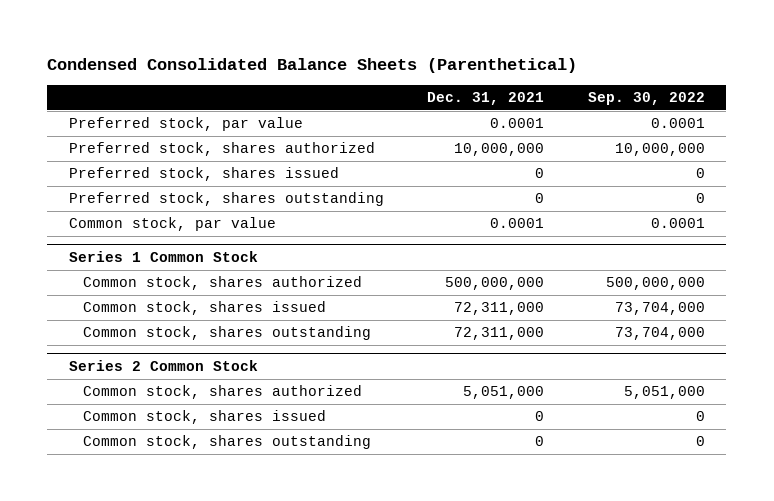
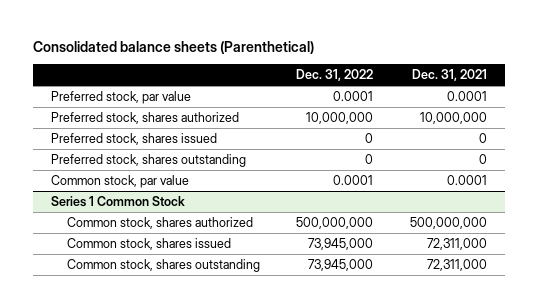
- Condensed Consolidated Balance Sheets (Parenthetical)
+ Consolidated balance sheets (Parenthetical)
- | Dec. 31, 2021 | Sep. 30, 2022
+ | Dec. 31, 2022 | Dec. 31, 2021
- Series 2 Common Stock
- Common stock, shares authorized | 5,051,000 | 5,051,000
- Common stock, shares issued | 0 | 0
- Common stock, shares outstanding | 0 | 0

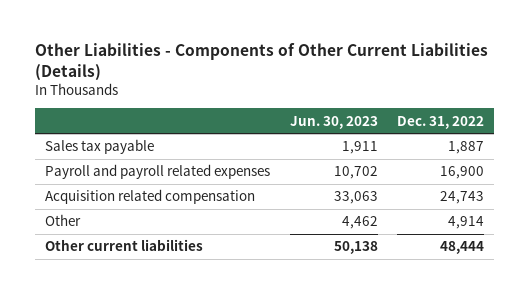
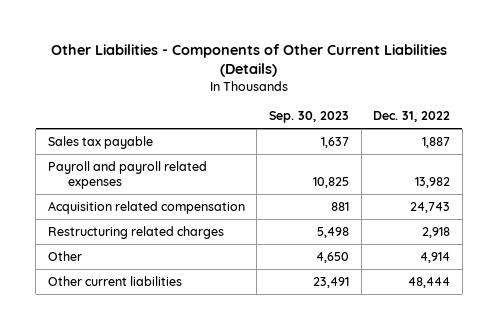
- | Jun. 30, 2023 | Dec. 31, 2022
+ | Sep. 30, 2023 | Dec. 31, 2022
- Payroll and payroll related expenses | 10,702 | 16,900
+ Payroll and payroll related expenses | 10,825 | 13,982
+ Restructuring related charges | 5,498 | 2,918

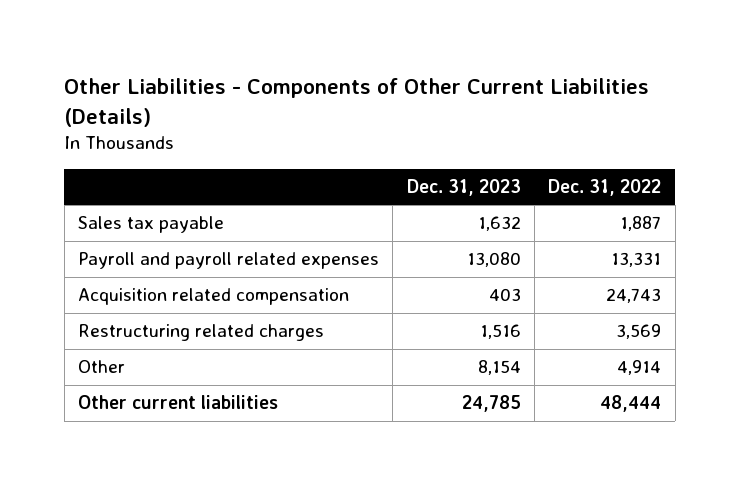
- | Sep. 30, 2023 | Dec. 31, 2022
+ | Dec. 31, 2023 | Dec. 31, 2022
- Payroll and payroll related expenses | 10,825 | 13,982
+ Payroll and payroll related expenses | 13,080 | 13,331
- Restructuring related charges | 5,498 | 2,918
+ Restructuring related charges | 1,516 | 3,569

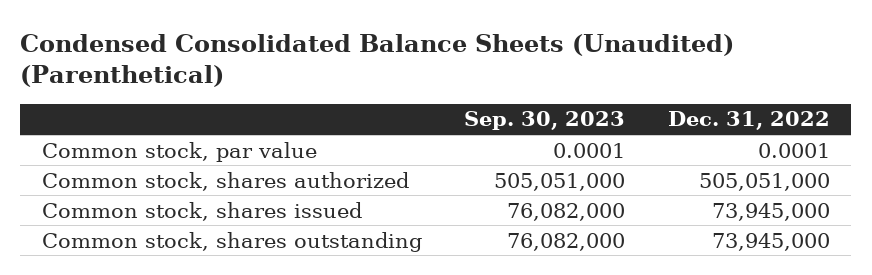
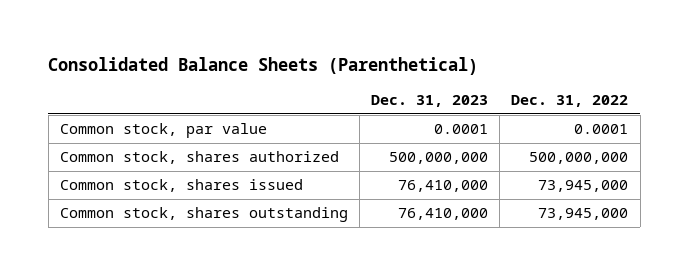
- Condensed Consolidated Balance Sheets (Unaudited) (Parenthetical)
+ Consolidated Balance Sheets (Parenthetical)
- | Sep. 30, 2023 | Dec. 31, 2022
+ | Dec. 31, 2023 | Dec. 31, 2022
- Common stock, shares authorized | 505,051,000 | 505,051,000
+ Common stock, shares authorized | 500,000,000 | 500,000,000

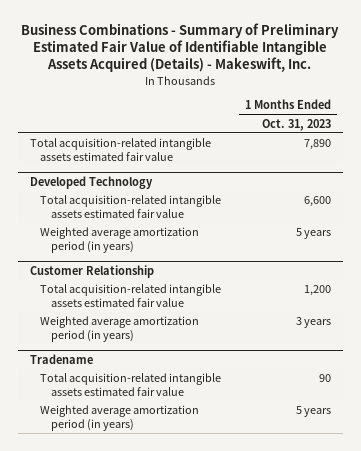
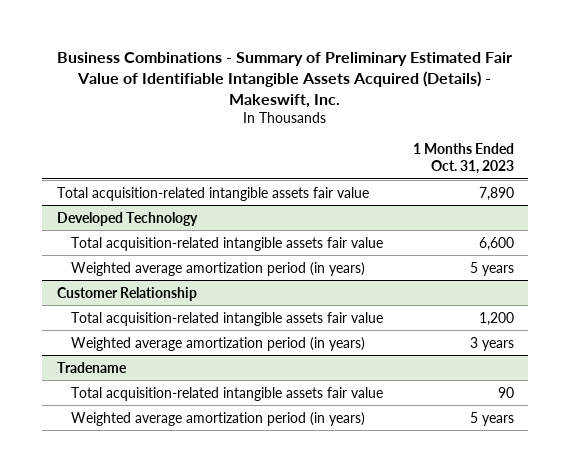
- Total acquisition-related intangible assets estimated fair value | 7,890
+ Total acquisition-related intangible assets fair value | 7,890
@ Developed Technology
- Total acquisition-related intangible assets estimated fair value | 6,600
+ Total acquisition-related intangible assets fair value | 6,600
@ Customer Relationship
- Total acquisition-related intangible assets estimated fair value | 1,200
+ Total acquisition-related intangible assets fair value | 1,200
@ Tradename
- Total acquisition-related intangible assets estimated fair value | 90
+ Total acquisition-related intangible assets fair value | 90

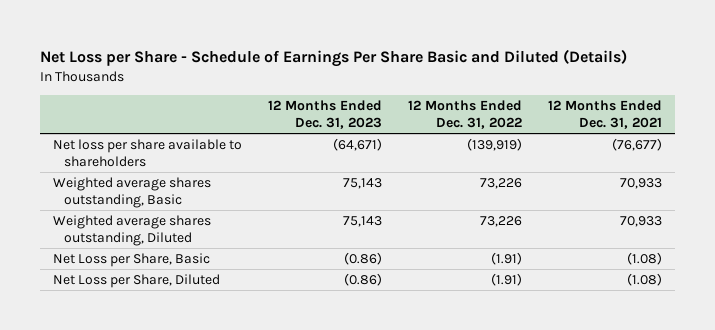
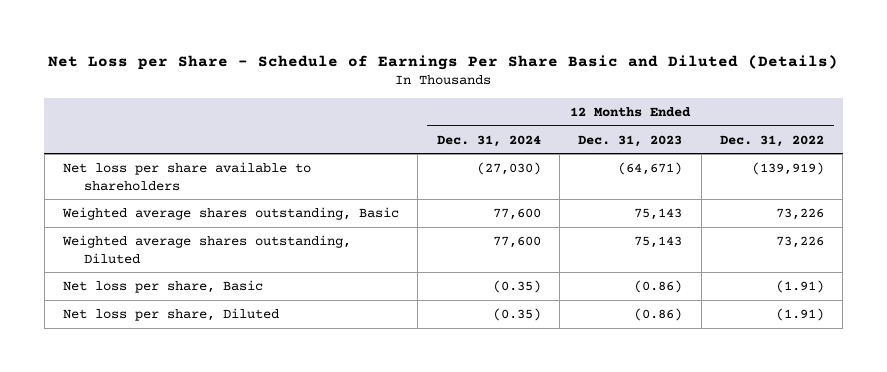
- | 12 Months Ended Dec. 31, 2023 | 12 Months Ended Dec. 31, 2022 | 12 Months Ended Dec. 31, 2021
+ | 12 Months Ended Dec. 31, 2024 | 12 Months Ended Dec. 31, 2023 | 12 Months Ended Dec. 31, 2022
- Net Loss per Share, Basic | (0.86) | (1.91) | (1.08)
- Net Loss per Share, Diluted | (0.86) | (1.91) | (1.08)
+ Net loss per share, Basic | (0.35) | (0.86) | (1.91)
+ Net loss per share, Diluted | (0.35) | (0.86) | (1.91)

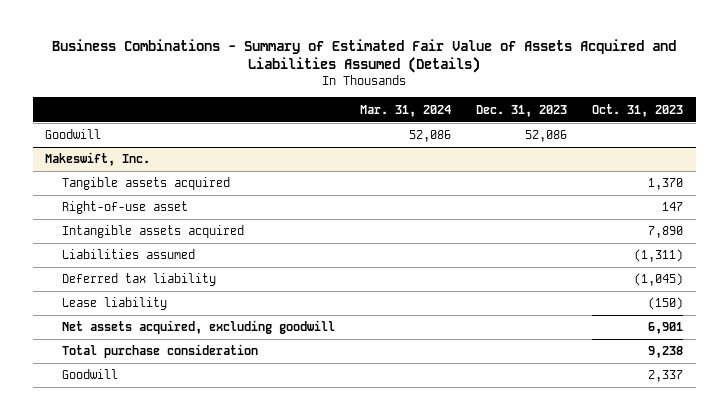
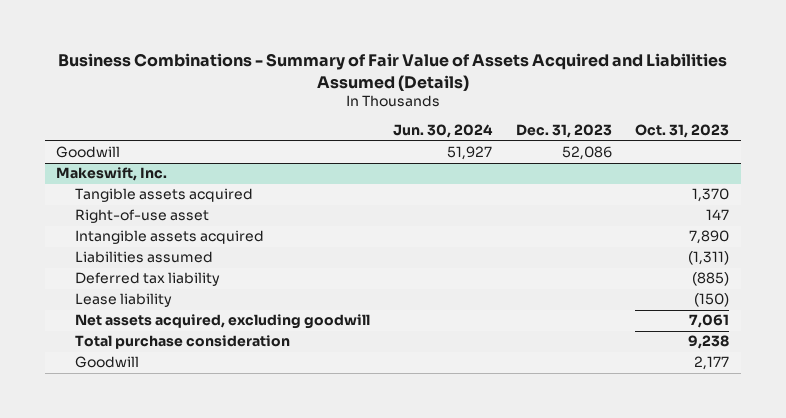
- Business Combinations - Summary of Estimated Fair Value of Assets Acquired and Liabilities Assumed (Details)
+ Business Combinations - Summary of Fair Value of Assets Acquired and Liabilities Assumed (Details)
- | Mar. 31, 2024 | Dec. 31, 2023 | Oct. 31, 2023
+ | Jun. 30, 2024 | Dec. 31, 2023 | Oct. 31, 2023
@ Makeswift, Inc.
- Deferred tax liability | | | (1,045)
+ Deferred tax liability | | | (885)
- Net assets acquired, excluding goodwill | | | 6,901
+ Net assets acquired, excluding goodwill | | | 7,061
- Goodwill | | | 2,337
+ Goodwill | | | 2,177

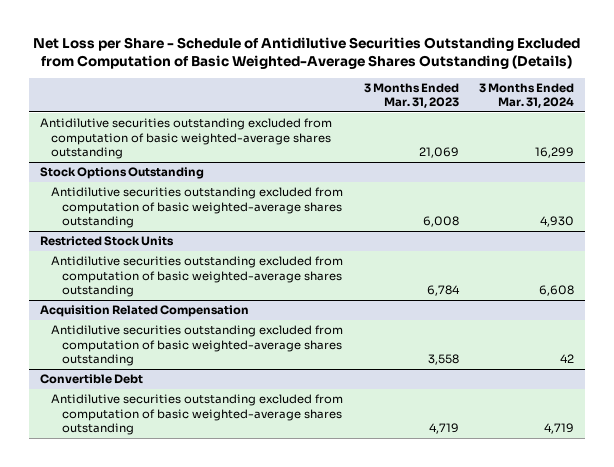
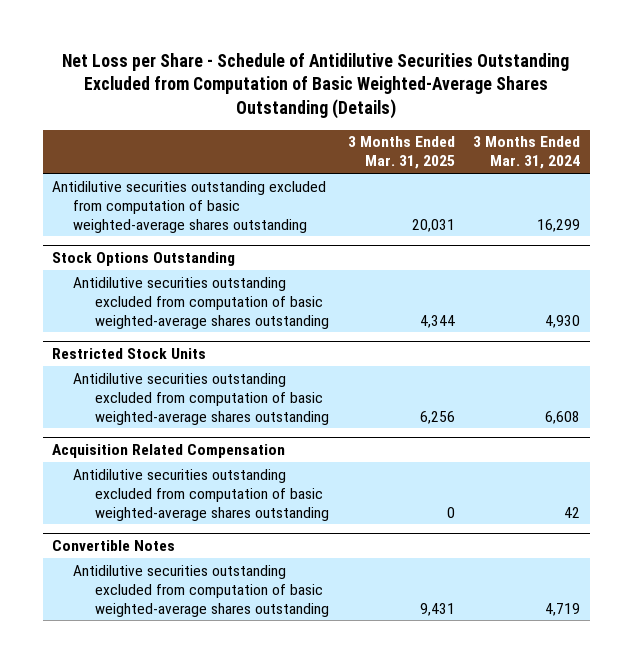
- | 3 Months Ended Mar. 31, 2023 | 3 Months Ended Mar. 31, 2024
+ | 3 Months Ended Mar. 31, 2025 | 3 Months Ended Mar. 31, 2024
- Convertible Debt
+ Convertible Notes

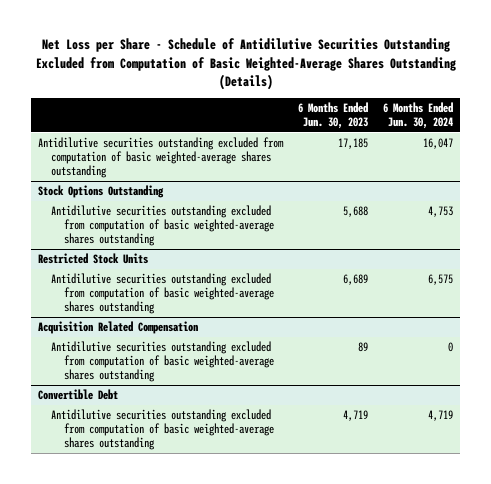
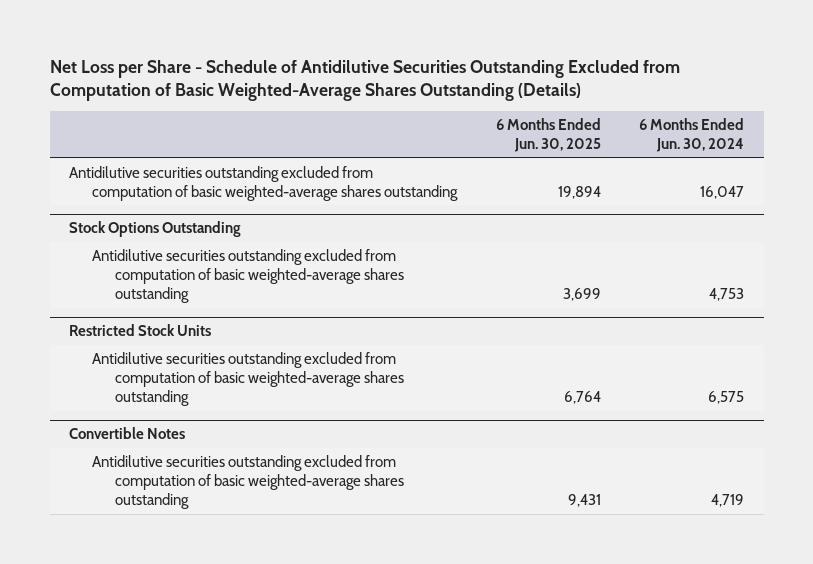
- | 6 Months Ended Jun. 30, 2023 | 6 Months Ended Jun. 30, 2024
+ | 6 Months Ended Jun. 30, 2025 | 6 Months Ended Jun. 30, 2024
- Acquisition Related Compensation
- Antidilutive securities outstanding excluded from computation of basic weighted-average shares outstanding | 89 | 0
- Convertible Debt
+ Convertible Notes

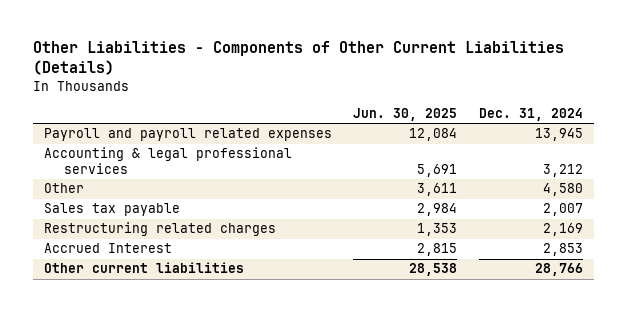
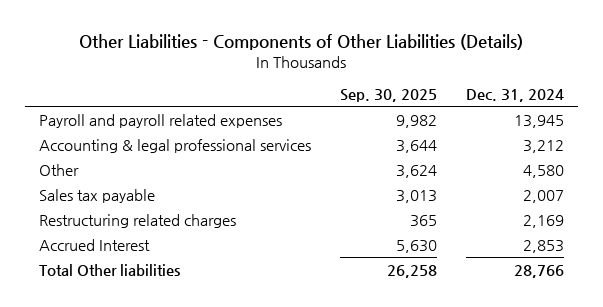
- Other Liabilities - Components of Other Current Liabilities (Details)
+ Other Liabilities - Components of Other Liabilities (Details)
- | Jun. 30, 2025 | Dec. 31, 2024
+ | Sep. 30, 2025 | Dec. 31, 2024
- Other current liabilities | 28,538 | 28,766
+ Total Other liabilities | 26,258 | 28,766

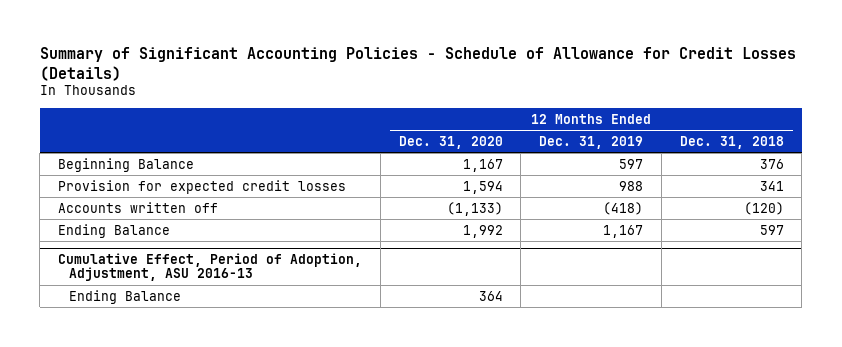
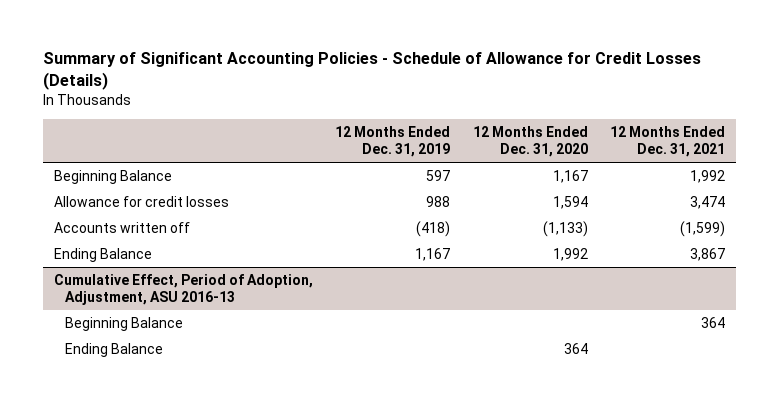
- | 12 Months Ended Dec. 31, 2020 | 12 Months Ended Dec. 31, 2019 | 12 Months Ended Dec. 31, 2018
+ | 12 Months Ended Dec. 31, 2019 | 12 Months Ended Dec. 31, 2020 | 12 Months Ended Dec. 31, 2021
- Provision for expected credit losses | 1,594 | 988 | 341
+ Allowance for credit losses | 988 | 1,594 | 3,474
@ Cumulative Effect, Period of Adoption, Adjustment, ASU 2016-13
+ Beginning Balance | | | 364

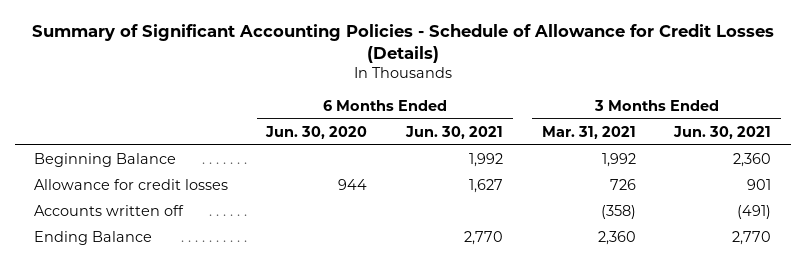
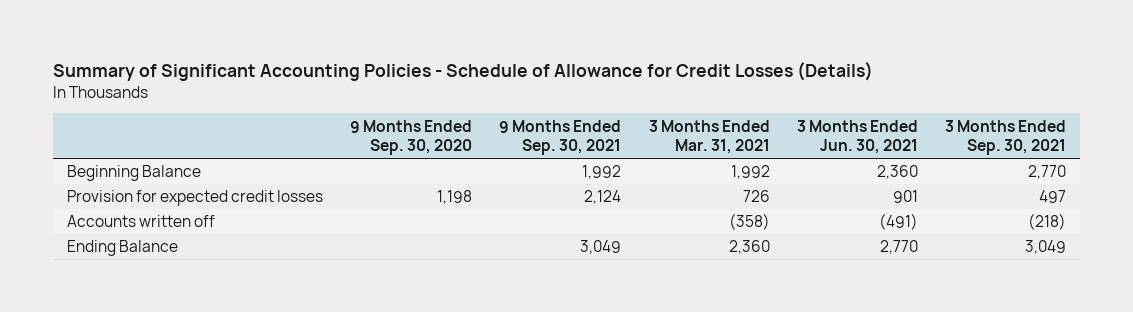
- | 6 Months Ended Jun. 30, 2020 | 6 Months Ended Jun. 30, 2021 | 3 Months Ended Mar. 31, 2021 | 3 Months Ended Jun. 30, 2021
+ | 9 Months Ended Sep. 30, 2020 | 9 Months Ended Sep. 30, 2021 | 3 Months Ended Mar. 31, 2021 | 3 Months Ended Jun. 30, 2021 | 3 Months Ended Sep. 30, 2021
- Allowance for credit losses | 944 | 1,627 | 726 | 901
+ Provision for expected credit losses | 1,198 | 2,124 | 726 | 901 | 497

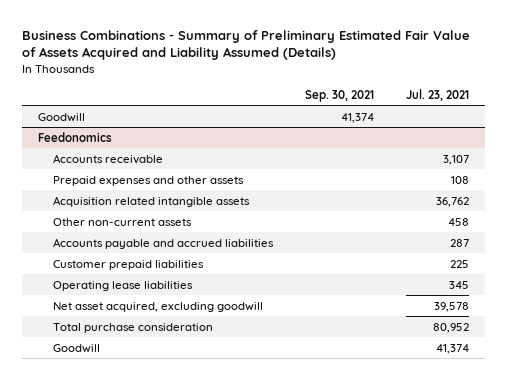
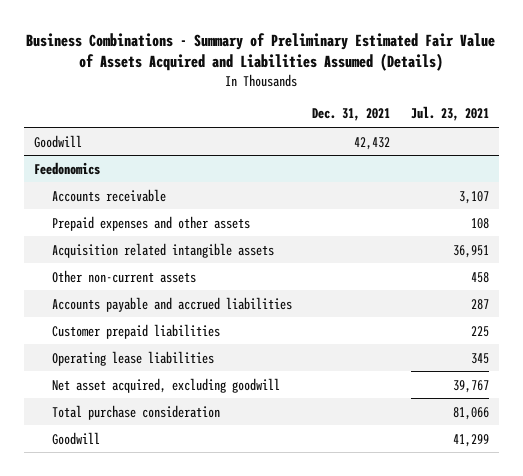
- Business Combinations - Summary of Preliminary Estimated Fair Value of Assets Acquired and Liability Assumed (Details)
+ Business Combinations - Summary of Preliminary Estimated Fair Value of Assets Acquired and Liabilities Assumed (Details)
- | Sep. 30, 2021 | Jul. 23, 2021
+ | Dec. 31, 2021 | Jul. 23, 2021
@ Feedonomics
- Acquisition related intangible assets | | 36,762
+ Acquisition related intangible assets | | 36,951
- Net asset acquired, excluding goodwill | | 39,578
- Total purchase consideration | | 80,952
- Goodwill | | 41,374
+ Net asset acquired, excluding goodwill | | 39,767
+ Total purchase consideration | | 81,066
+ Goodwill | | 41,299

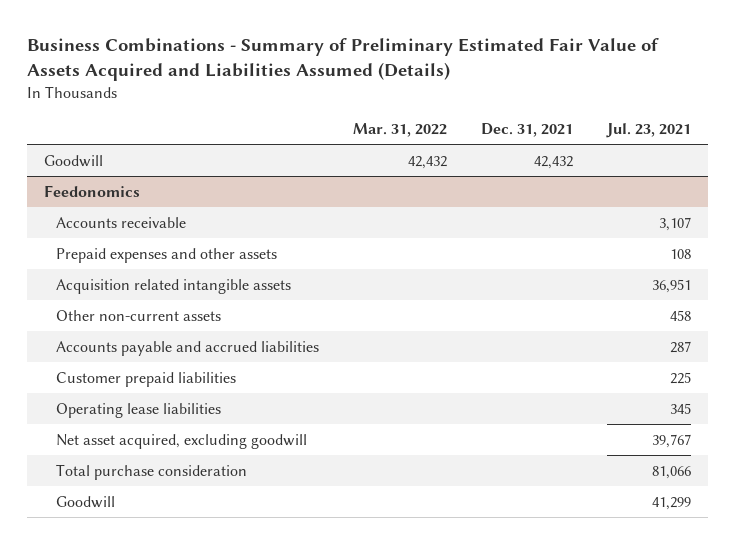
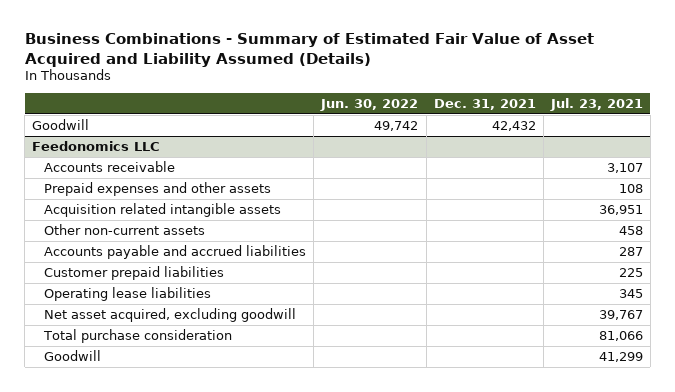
- Business Combinations - Summary of Preliminary Estimated Fair Value of Assets Acquired and Liabilities Assumed (Details)
+ Business Combinations - Summary of Estimated Fair Value of Asset Acquired and Liability Assumed (Details)
- | Mar. 31, 2022 | Dec. 31, 2021 | Jul. 23, 2021
+ | Jun. 30, 2022 | Dec. 31, 2021 | Jul. 23, 2021
- Feedonomics
+ Feedonomics LLC

